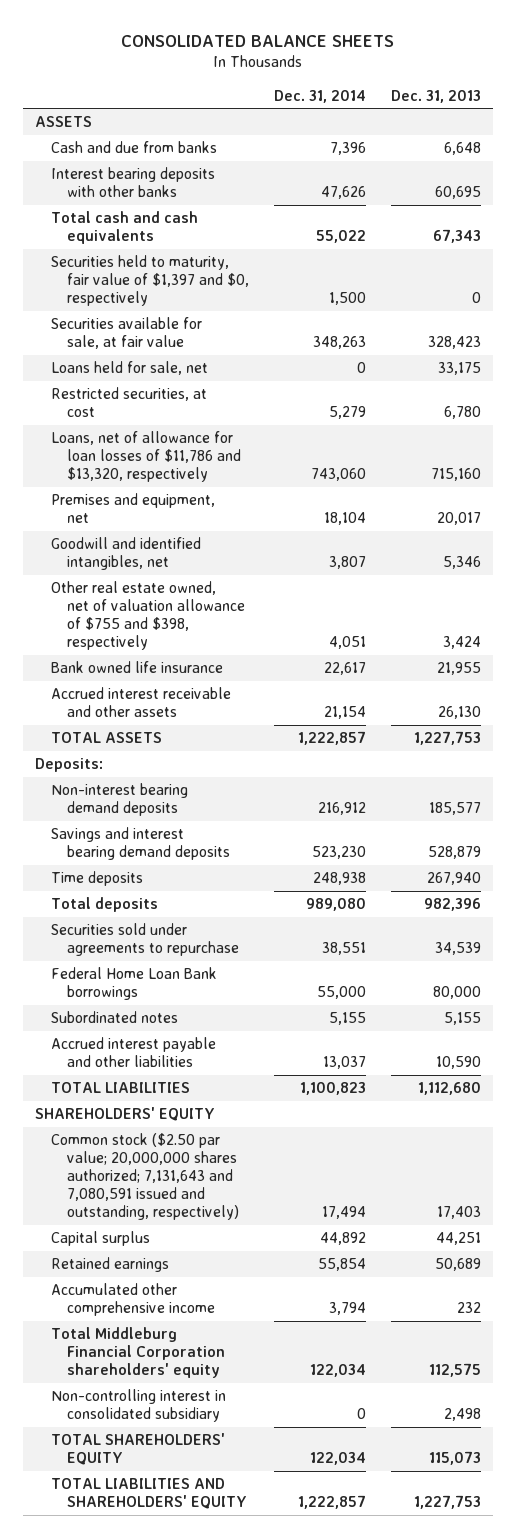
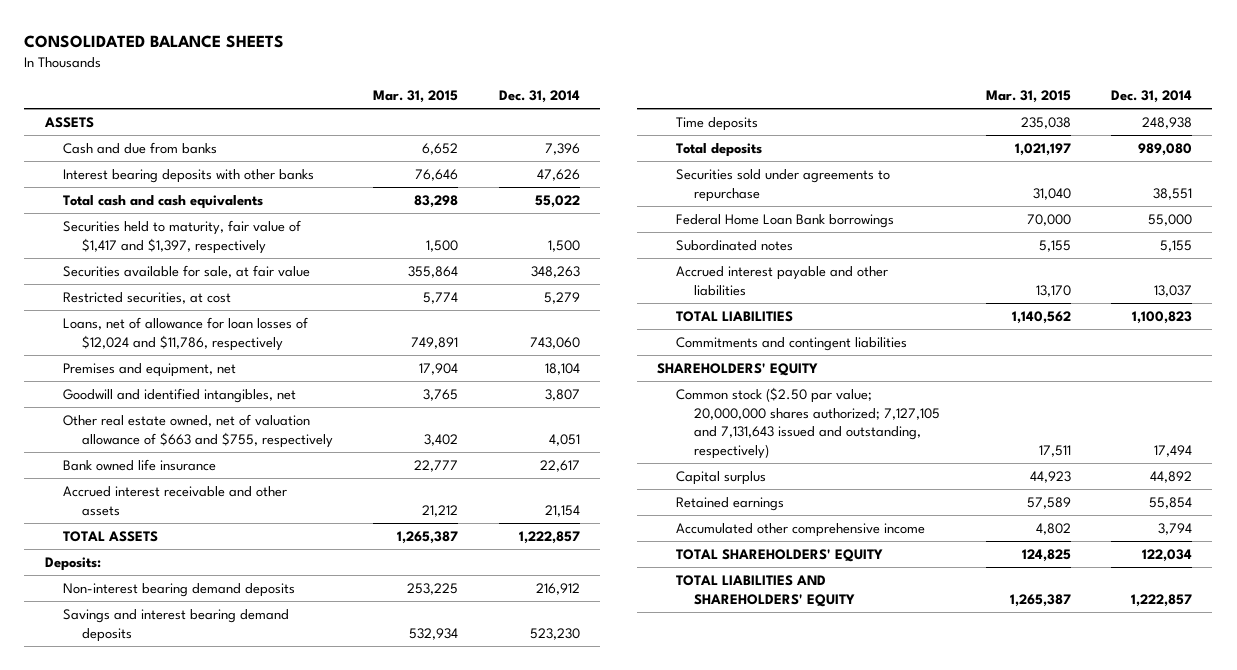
- | Dec. 31, 2014 | Dec. 31, 2013
+ | Mar. 31, 2015 | Dec. 31, 2014
- Securities held to maturity, fair value of $1,397 and $0, respectively | 1,500 | 0
+ Securities held to maturity, fair value of $1,417 and $1,397, respectively | 1,500 | 1,500
- Loans held for sale, net | 0 | 33,175
- Loans, net of allowance for loan losses of $11,786 and $13,320, respectively | 743,060 | 715,160
+ Loans, net of allowance for loan losses of $12,024 and $11,786, respectively | 749,891 | 743,060
- Other real estate owned, net of valuation allowance of $755 and $398, respectively | 4,051 | 3,424
+ Other real estate owned, net of valuation allowance of $663 and $755, respectively | 3,402 | 4,051
+ Commitments and contingent liabilities
- Common stock ($2.50 par value; 20,000,000 shares authorized; 7,131,643 and 7,080,591 issued and outstanding, respectively) | 17,494 | 17,403
+ Common stock ($2.50 par value; 20,000,000 shares authorized; 7,127,105 and 7,131,643 issued and outstanding, respectively) | 17,511 | 17,494
- Total Middleburg Financial Corporation shareholders' equity | 122,034 | 112,575
- Non-controlling interest in consolidated subsidiary | 0 | 2,498

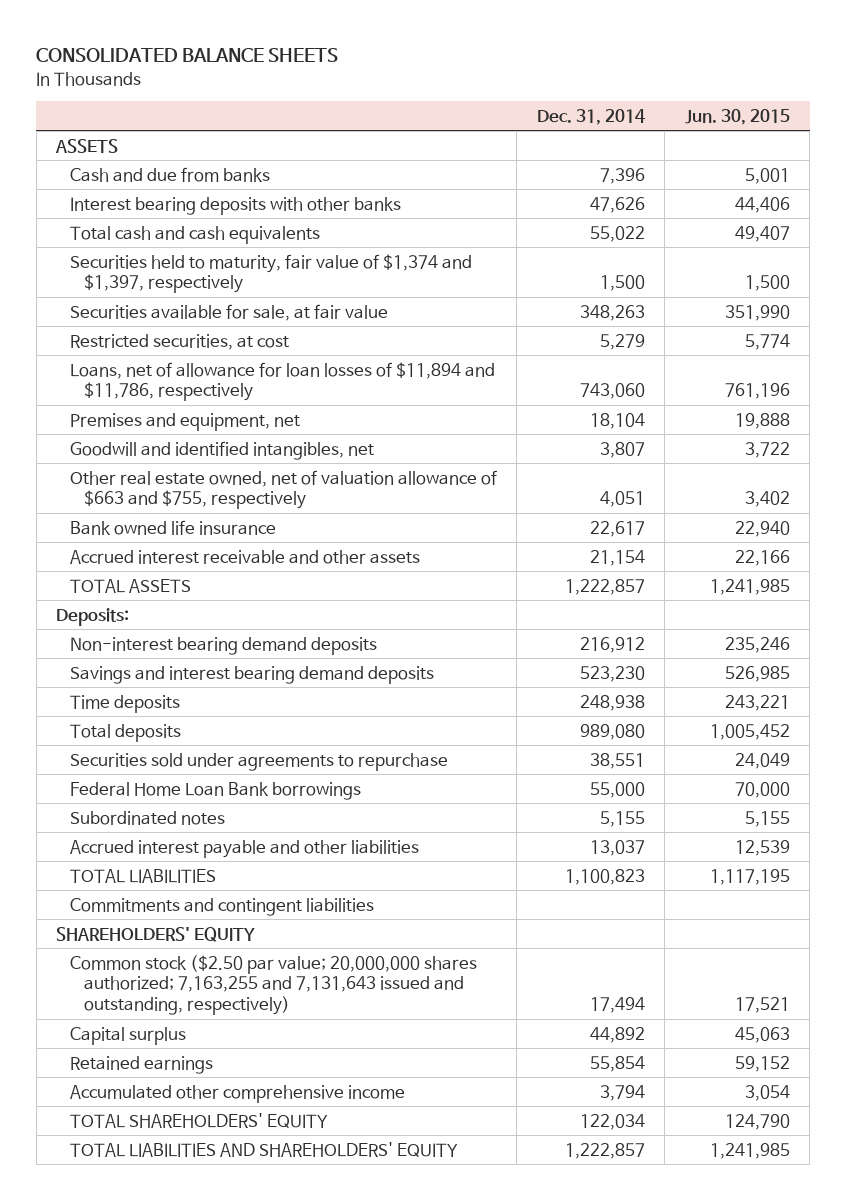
- | Mar. 31, 2015 | Dec. 31, 2014
+ | Dec. 31, 2014 | Jun. 30, 2015
- Securities held to maturity, fair value of $1,417 and $1,397, respectively | 1,500 | 1,500
+ Securities held to maturity, fair value of $1,374 and $1,397, respectively | 1,500 | 1,500
- Loans, net of allowance for loan losses of $12,024 and $11,786, respectively | 749,891 | 743,060
+ Loans, net of allowance for loan losses of $11,894 and $11,786, respectively | 743,060 | 761,196
- Common stock ($2.50 par value; 20,000,000 shares authorized; 7,127,105 and 7,131,643 issued and outstanding, respectively) | 17,511 | 17,494
+ Common stock ($2.50 par value; 20,000,000 shares authorized; 7,163,255 and 7,131,643 issued and outstanding, respectively) | 17,494 | 17,521

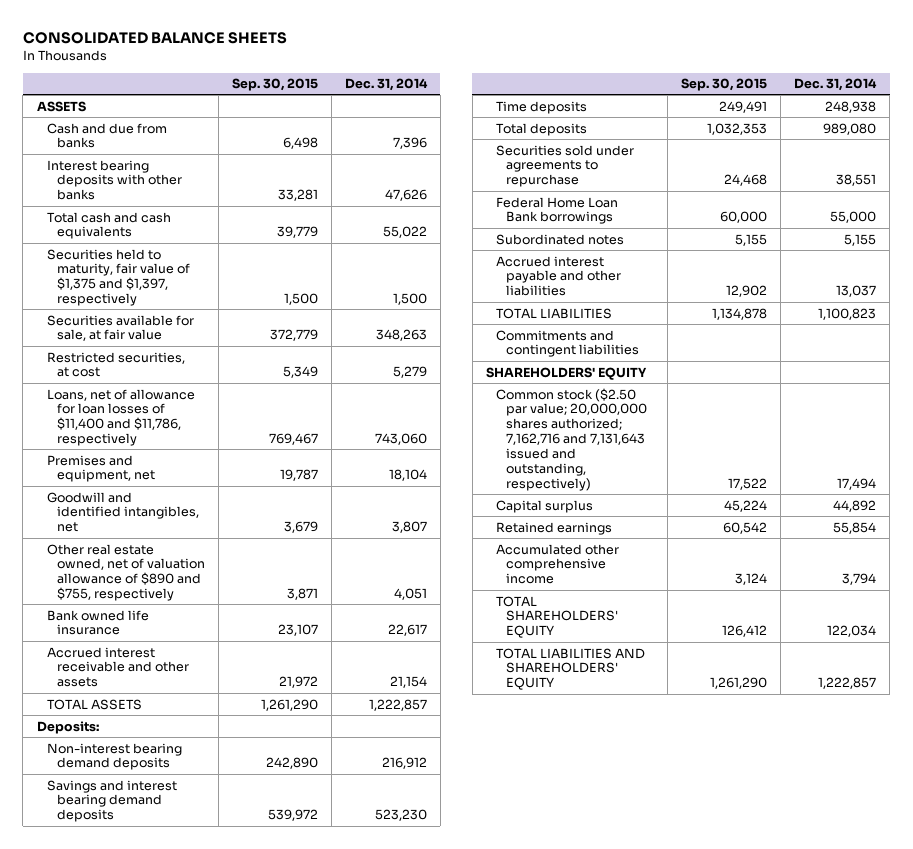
- | Dec. 31, 2014 | Jun. 30, 2015
+ | Sep. 30, 2015 | Dec. 31, 2014
- Securities held to maturity, fair value of $1,374 and $1,397, respectively | 1,500 | 1,500
+ Securities held to maturity, fair value of $1,375 and $1,397, respectively | 1,500 | 1,500
- Loans, net of allowance for loan losses of $11,894 and $11,786, respectively | 743,060 | 761,196
+ Loans, net of allowance for loan losses of $11,400 and $11,786, respectively | 769,467 | 743,060
- Other real estate owned, net of valuation allowance of $663 and $755, respectively | 4,051 | 3,402
+ Other real estate owned, net of valuation allowance of $890 and $755, respectively | 3,871 | 4,051
- Common stock ($2.50 par value; 20,000,000 shares authorized; 7,163,255 and 7,131,643 issued and outstanding, respectively) | 17,494 | 17,521
+ Common stock ($2.50 par value; 20,000,000 shares authorized; 7,162,716 and 7,131,643 issued and outstanding, respectively) | 17,522 | 17,494

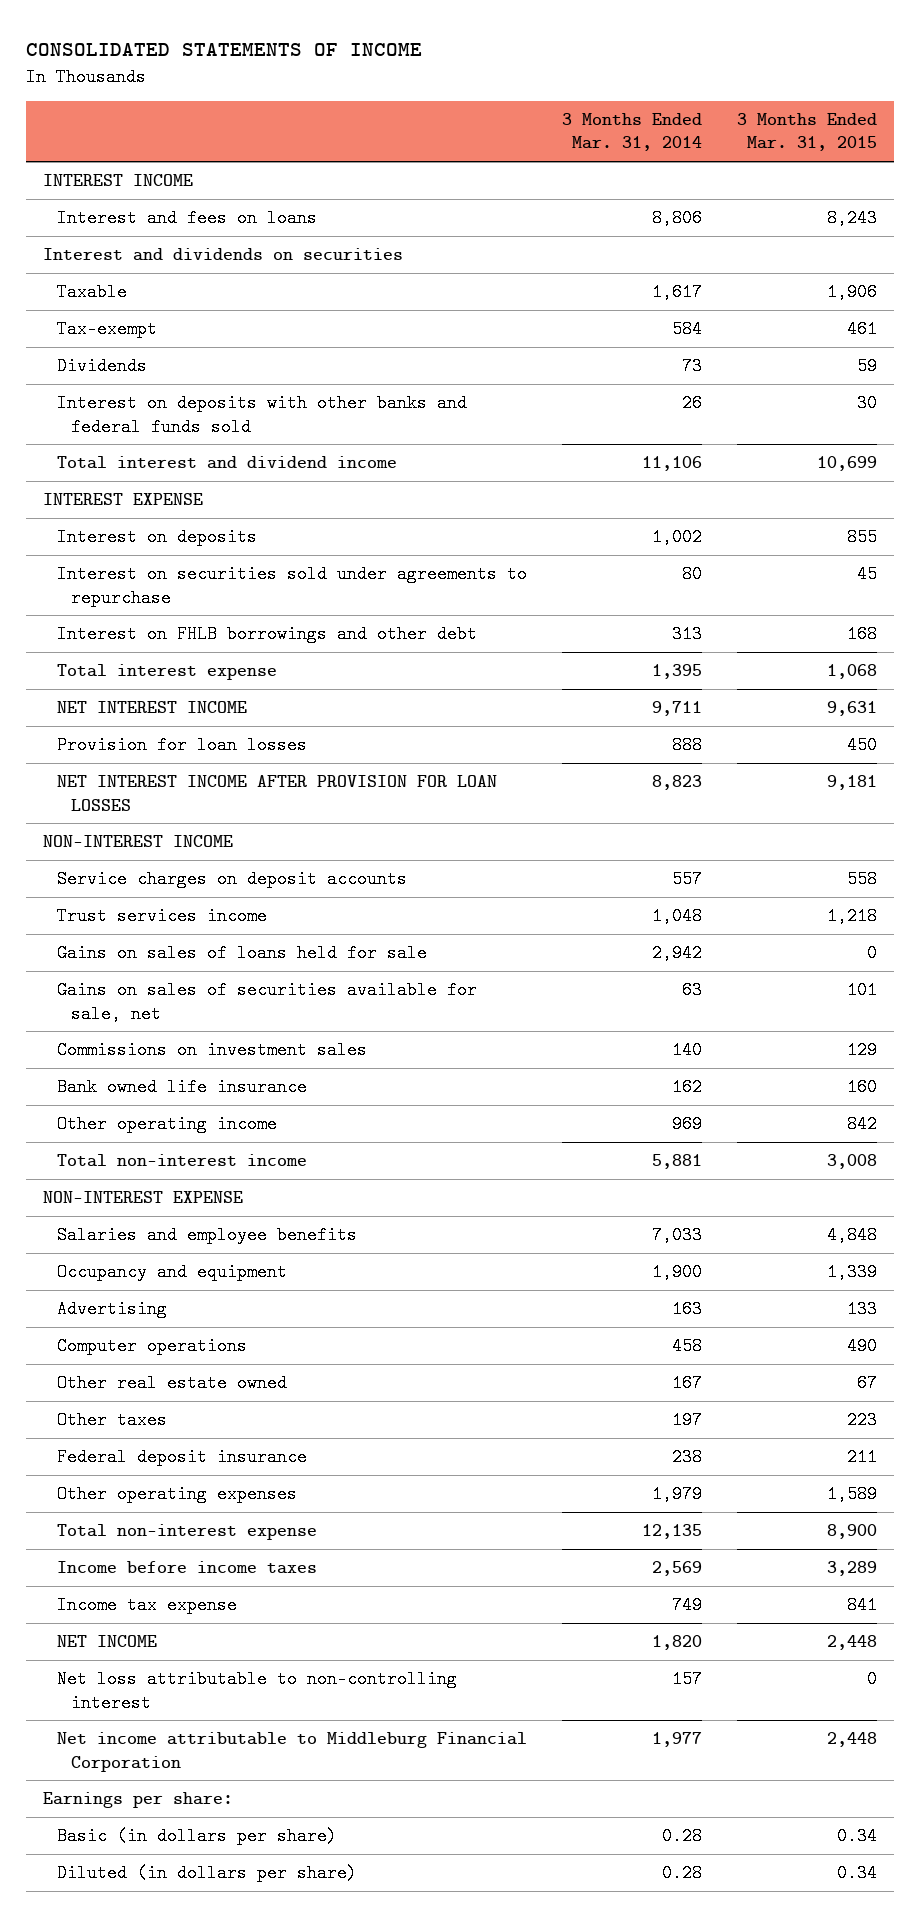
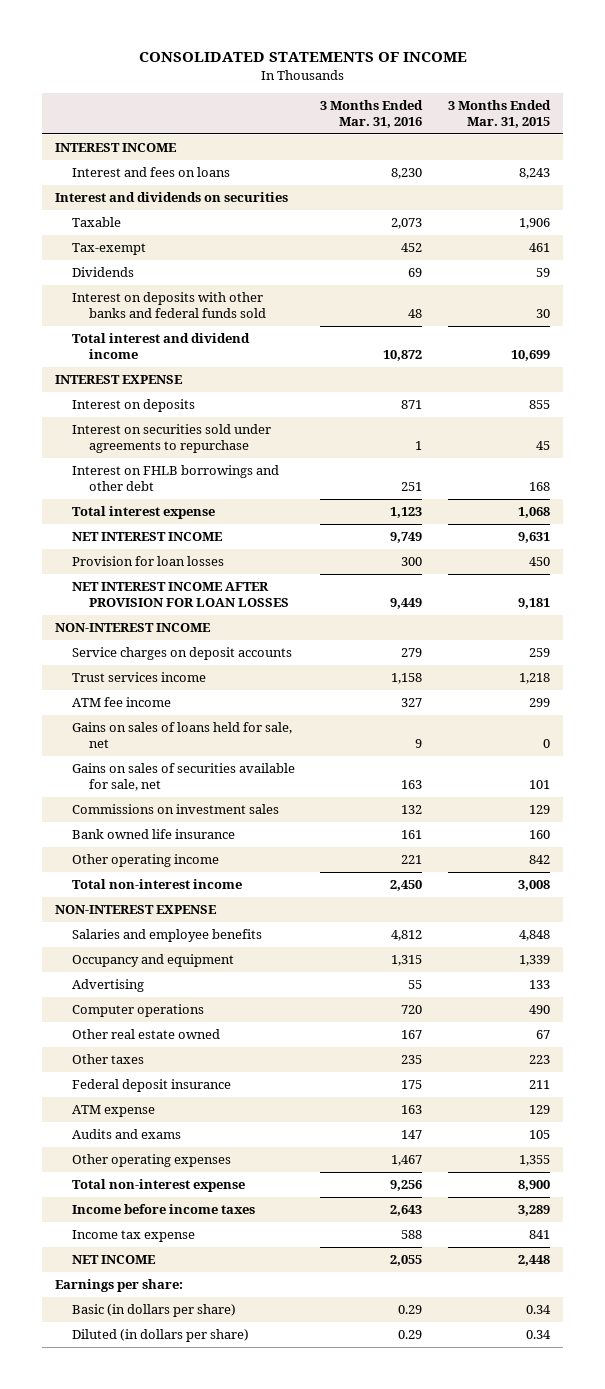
- | 3 Months Ended Mar. 31, 2014 | 3 Months Ended Mar. 31, 2015
+ | 3 Months Ended Mar. 31, 2016 | 3 Months Ended Mar. 31, 2015
- Service charges on deposit accounts | 557 | 558
+ Service charges on deposit accounts | 279 | 259
- Gains on sales of loans held for sale | 2,942 | 0
+ ATM fee income | 327 | 299
+ Gains on sales of loans held for sale, net | 9 | 0
- Other operating expenses | 1,979 | 1,589
+ ATM expense | 163 | 129
+ Audits and exams | 147 | 105
+ Other operating expenses | 1,467 | 1,355
- Net loss attributable to non-controlling interest | 157 | 0
- Net income attributable to Middleburg Financial Corporation | 1,977 | 2,448

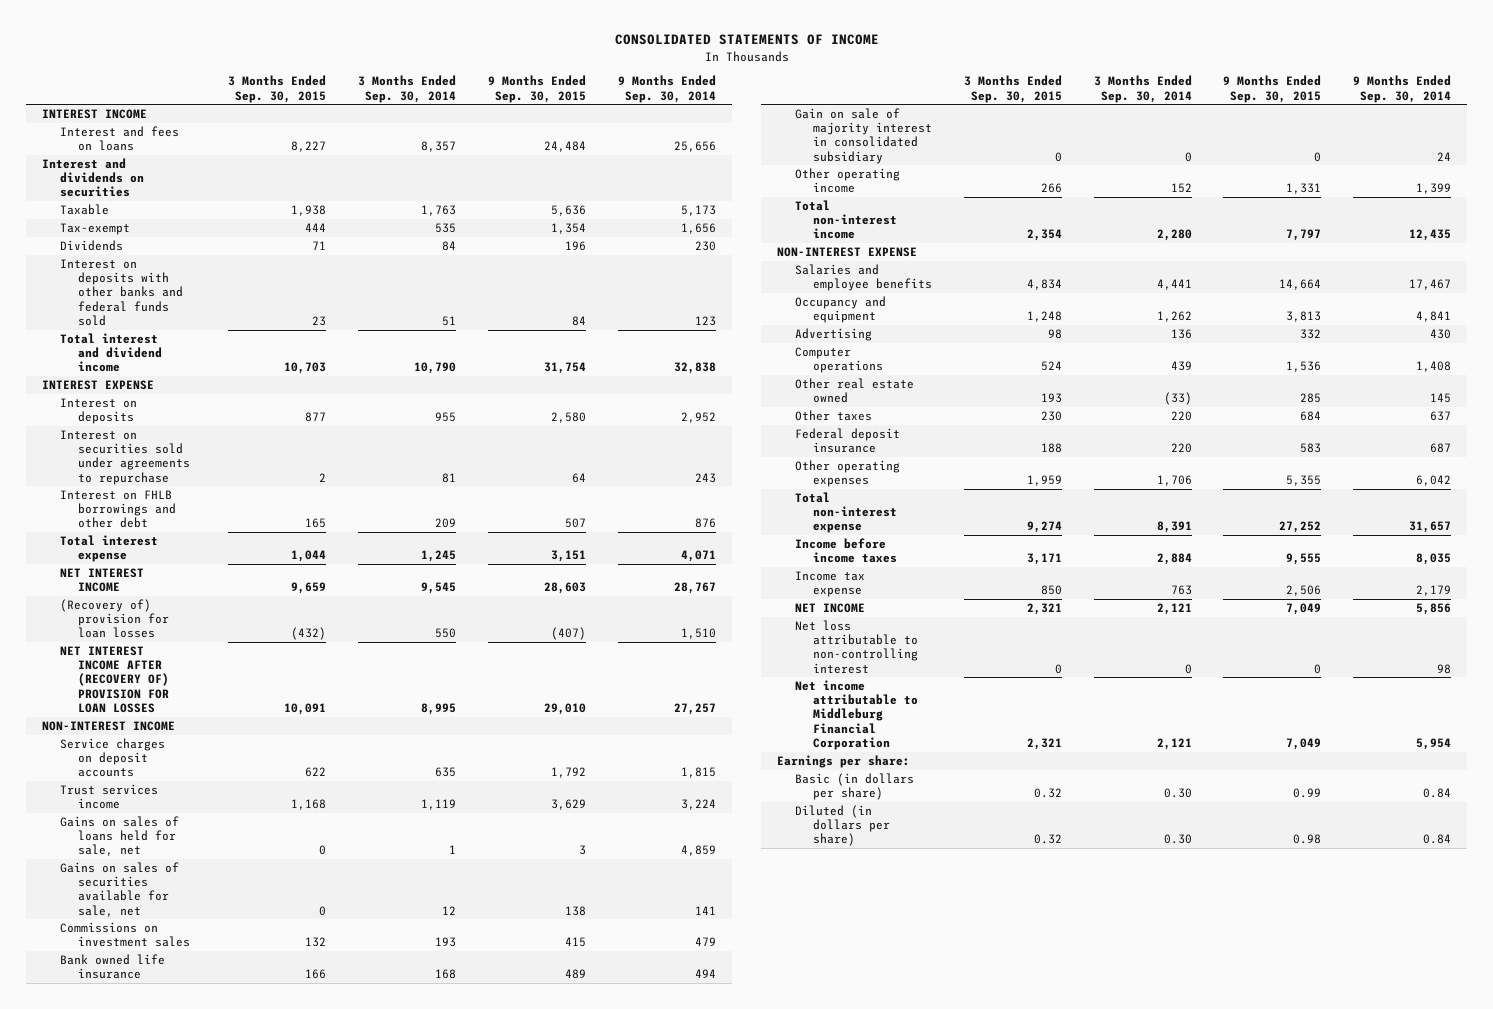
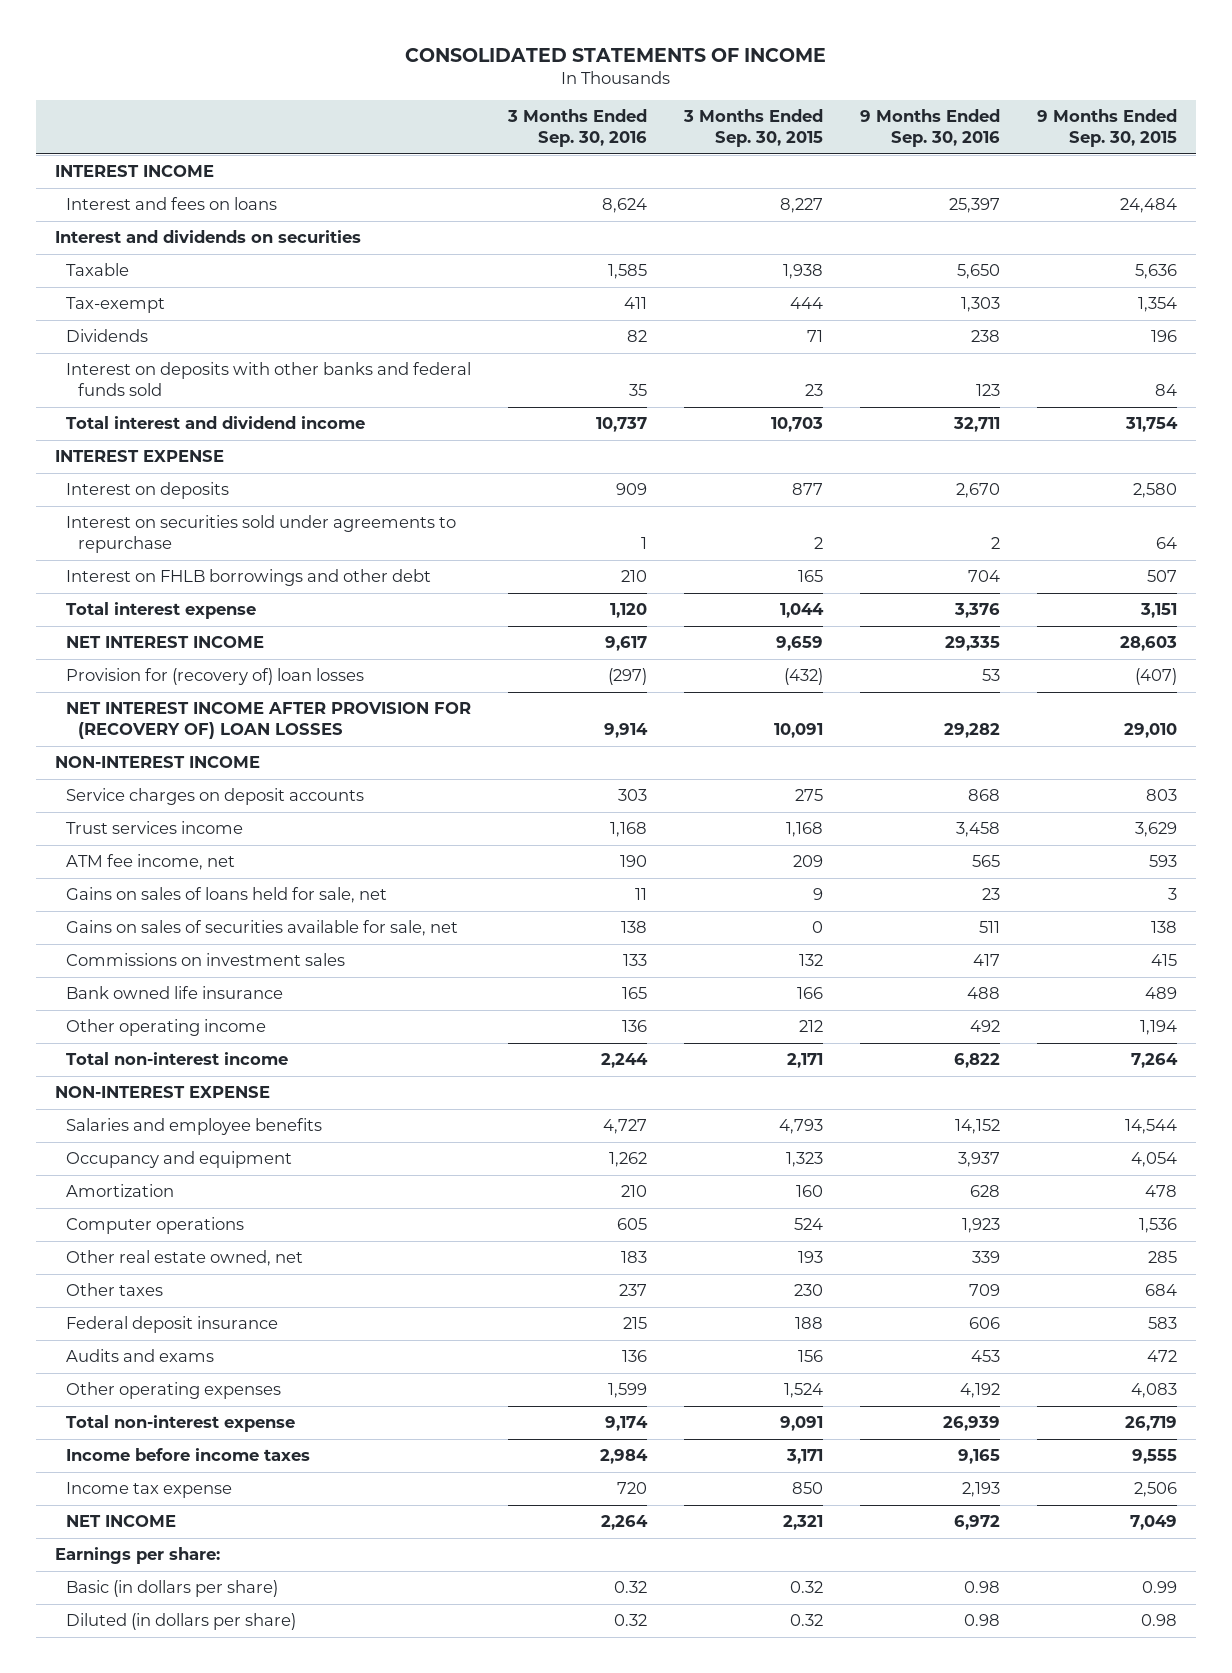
- | 3 Months Ended Sep. 30, 2015 | 3 Months Ended Sep. 30, 2014 | 9 Months Ended Sep. 30, 2015 | 9 Months Ended Sep. 30, 2014
+ | 3 Months Ended Sep. 30, 2016 | 3 Months Ended Sep. 30, 2015 | 9 Months Ended Sep. 30, 2016 | 9 Months Ended Sep. 30, 2015
- (Recovery of) provision for loan losses | (432) | 550 | (407) | 1,510
- NET INTEREST INCOME AFTER (RECOVERY OF) PROVISION FOR LOAN LOSSES | 10,091 | 8,995 | 29,010 | 27,257
+ Provision for (recovery of) loan losses | (297) | (432) | 53 | (407)
+ NET INTEREST INCOME AFTER PROVISION FOR (RECOVERY OF) LOAN LOSSES | 9,914 | 10,091 | 29,282 | 29,010
- Service charges on deposit accounts | 622 | 635 | 1,792 | 1,815
+ Service charges on deposit accounts | 303 | 275 | 868 | 803
- Gains on sales of loans held for sale, net | 0 | 1 | 3 | 4,859
+ ATM fee income, net | 190 | 209 | 565 | 593
+ Gains on sales of loans held for sale, net | 11 | 9 | 23 | 3
- Gain on sale of majority interest in consolidated subsidiary | 0 | 0 | 0 | 24
- Other operating income | 266 | 152 | 1,331 | 1,399
- Total non-interest income | 2,354 | 2,280 | 7,797 | 12,435
+ Other operating income | 136 | 212 | 492 | 1,194
+ Total non-interest income | 2,244 | 2,171 | 6,822 | 7,264
- Salaries and employee benefits | 4,834 | 4,441 | 14,664 | 17,467
- Occupancy and equipment | 1,248 | 1,262 | 3,813 | 4,841
- Advertising | 98 | 136 | 332 | 430
+ Salaries and employee benefits | 4,727 | 4,793 | 14,152 | 14,544
+ Occupancy and equipment | 1,262 | 1,323 | 3,937 | 4,054
+ Amortization | 210 | 160 | 628 | 478
- Other real estate owned | 193 | (33) | 285 | 145
+ Other real estate owned, net | 183 | 193 | 339 | 285
- Other operating expenses | 1,959 | 1,706 | 5,355 | 6,042
- Total non-interest expense | 9,274 | 8,391 | 27,252 | 31,657
+ Audits and exams | 136 | 156 | 453 | 472
+ Other operating expenses | 1,599 | 1,524 | 4,192 | 4,083
+ Total non-interest expense | 9,174 | 9,091 | 26,939 | 26,719
- Net loss attributable to non-controlling interest | 0 | 0 | 0 | 98
- Net income attributable to Middleburg Financial Corporation | 2,321 | 2,121 | 7,049 | 5,954

